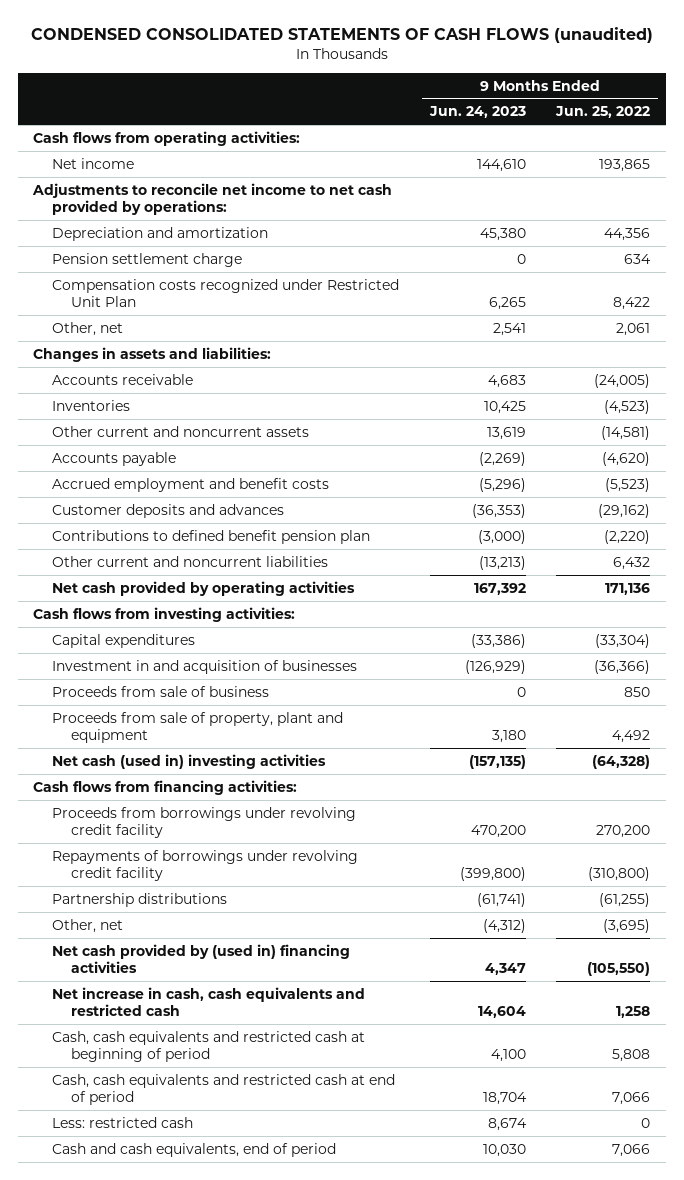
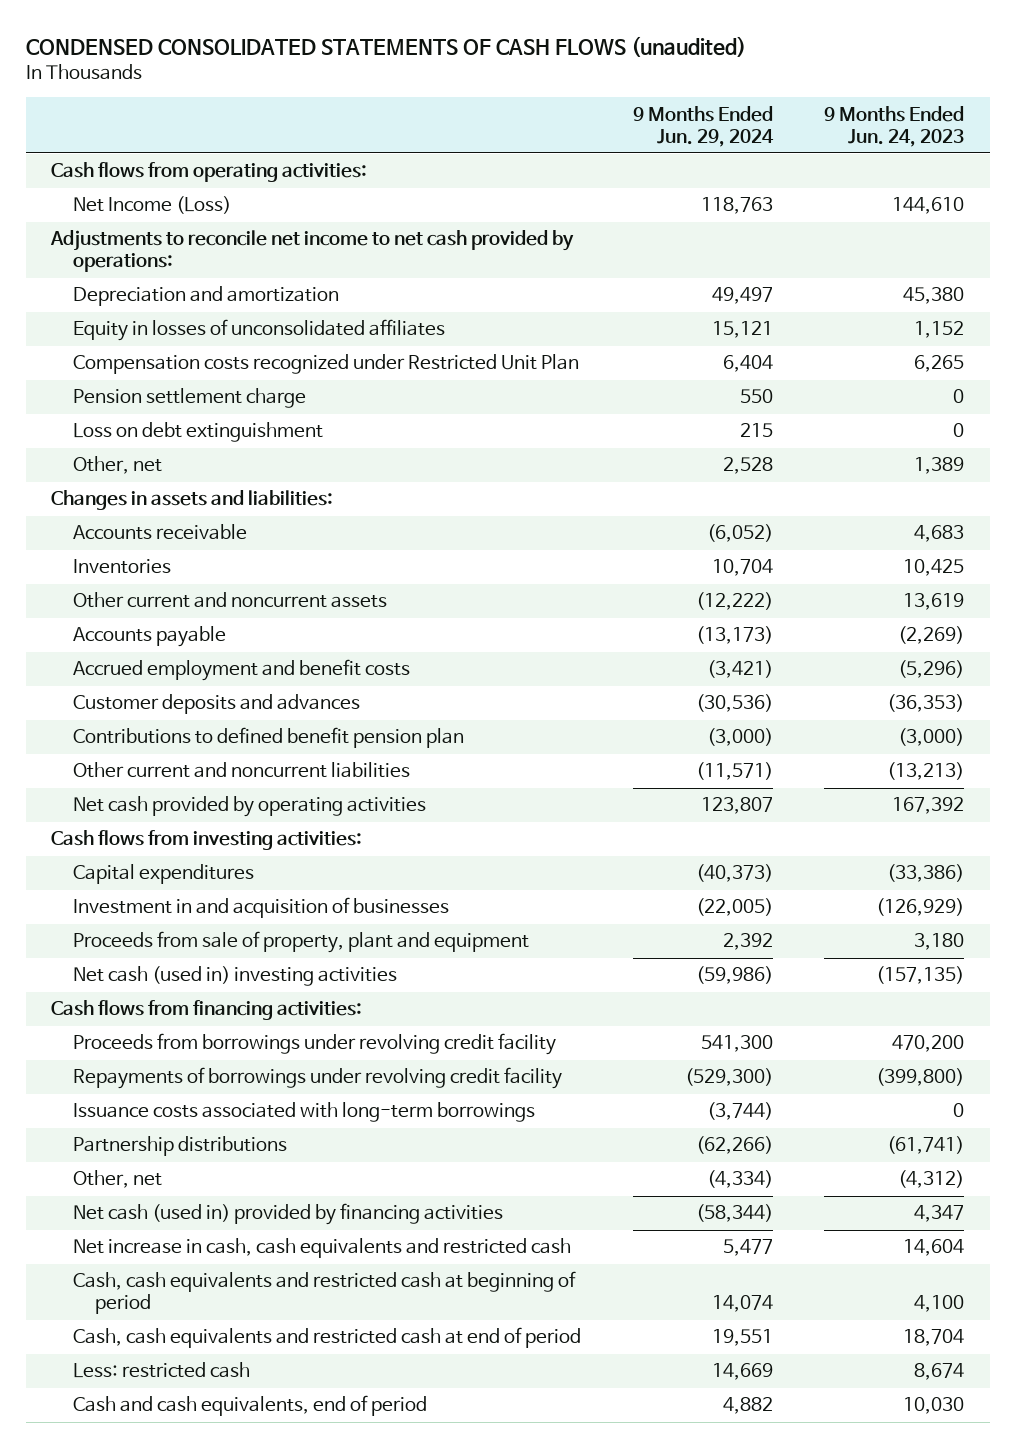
- | 9 Months Ended Jun. 24, 2023 | 9 Months Ended Jun. 25, 2022
+ | 9 Months Ended Jun. 29, 2024 | 9 Months Ended Jun. 24, 2023
- Net income | 144,610 | 193,865
+ Net Income (Loss) | 118,763 | 144,610
+ Equity in losses of unconsolidated affiliates | 15,121 | 1,152
- Other, net | 2,541 | 2,061
moved down: Pension settlement charge | 550 | 0
+ Loss on debt extinguishment | 215 | 0
+ Other, net | 2,528 | 1,389
- Proceeds from sale of business | 0 | 850
+ Issuance costs associated with long-term borrowings | (3,744) | 0
- Net cash provided by (used in) financing activities | 4,347 | (105,550)
+ Net cash (used in) provided by financing activities | (58,344) | 4,347

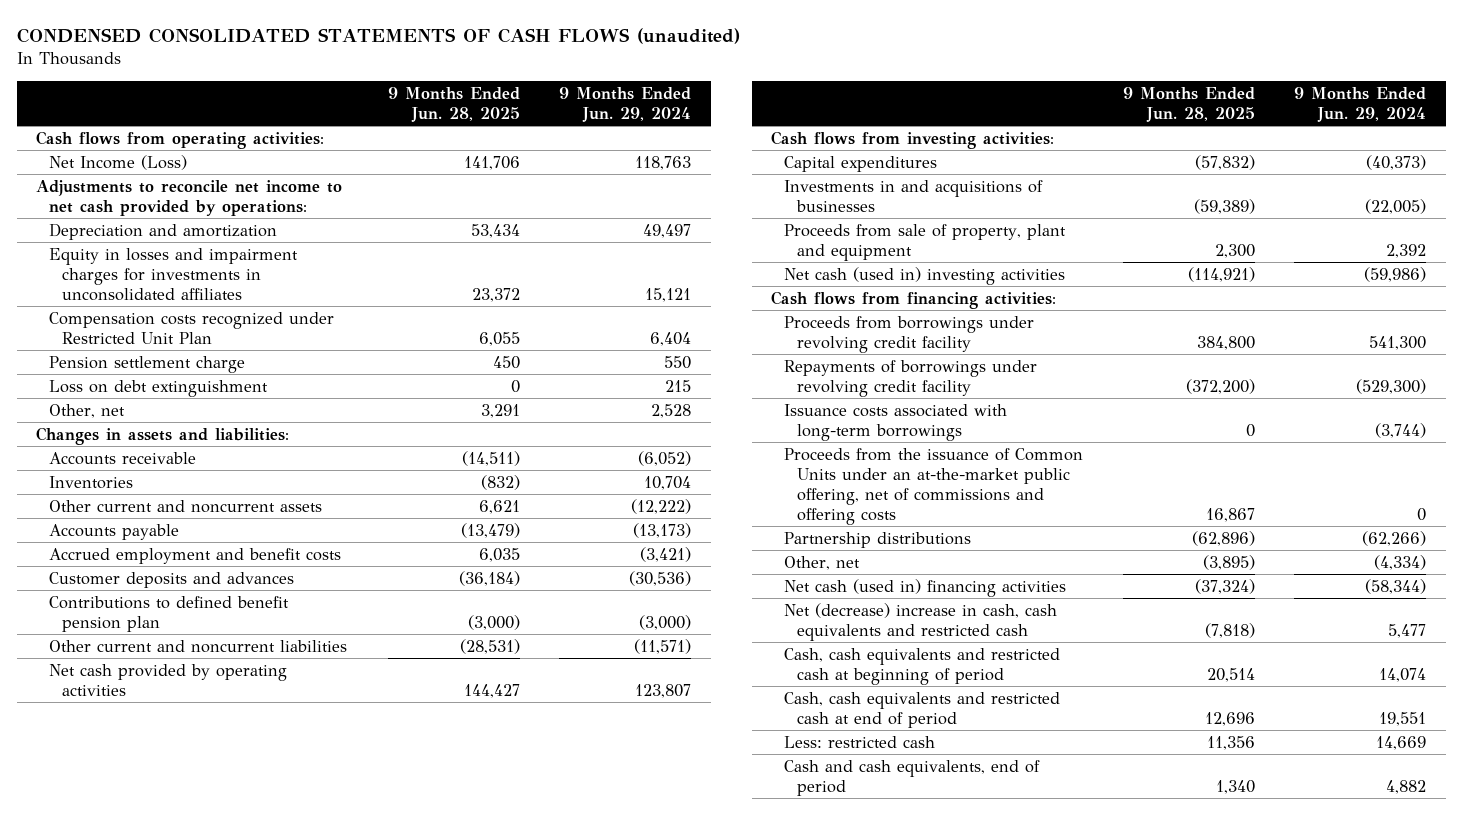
- | 9 Months Ended Jun. 29, 2024 | 9 Months Ended Jun. 24, 2023
+ | 9 Months Ended Jun. 28, 2025 | 9 Months Ended Jun. 29, 2024
- Equity in losses of unconsolidated affiliates | 15,121 | 1,152
+ Equity in losses and impairment charges for investments in unconsolidated affiliates | 23,372 | 15,121
- Investment in and acquisition of businesses | (22,005) | (126,929)
+ Investments in and acquisitions of businesses | (59,389) | (22,005)
+ Proceeds from the issuance of Common Units under an at-the-market public offering, net of commissions and offering costs | 16,867 | 0
- Net cash (used in) provided by financing activities | (58,344) | 4,347
- Net increase in cash, cash equivalents and restricted cash | 5,477 | 14,604
+ Net cash (used in) financing activities | (37,324) | (58,344)
+ Net (decrease) increase in cash, cash equivalents and restricted cash | (7,818) | 5,477

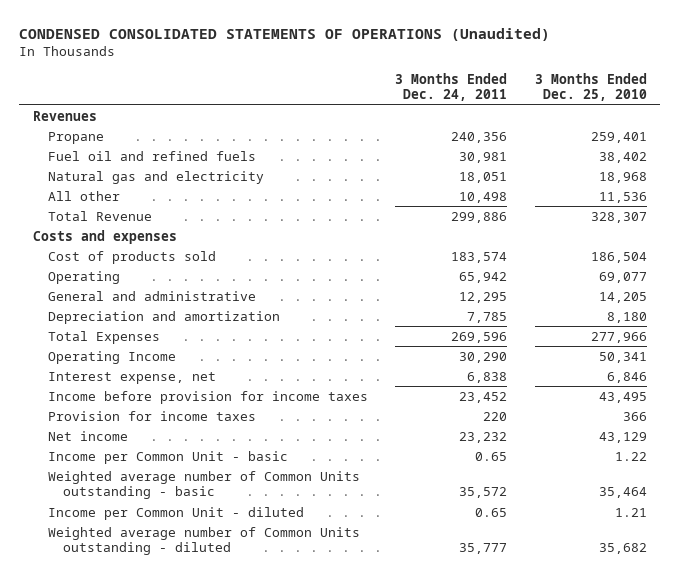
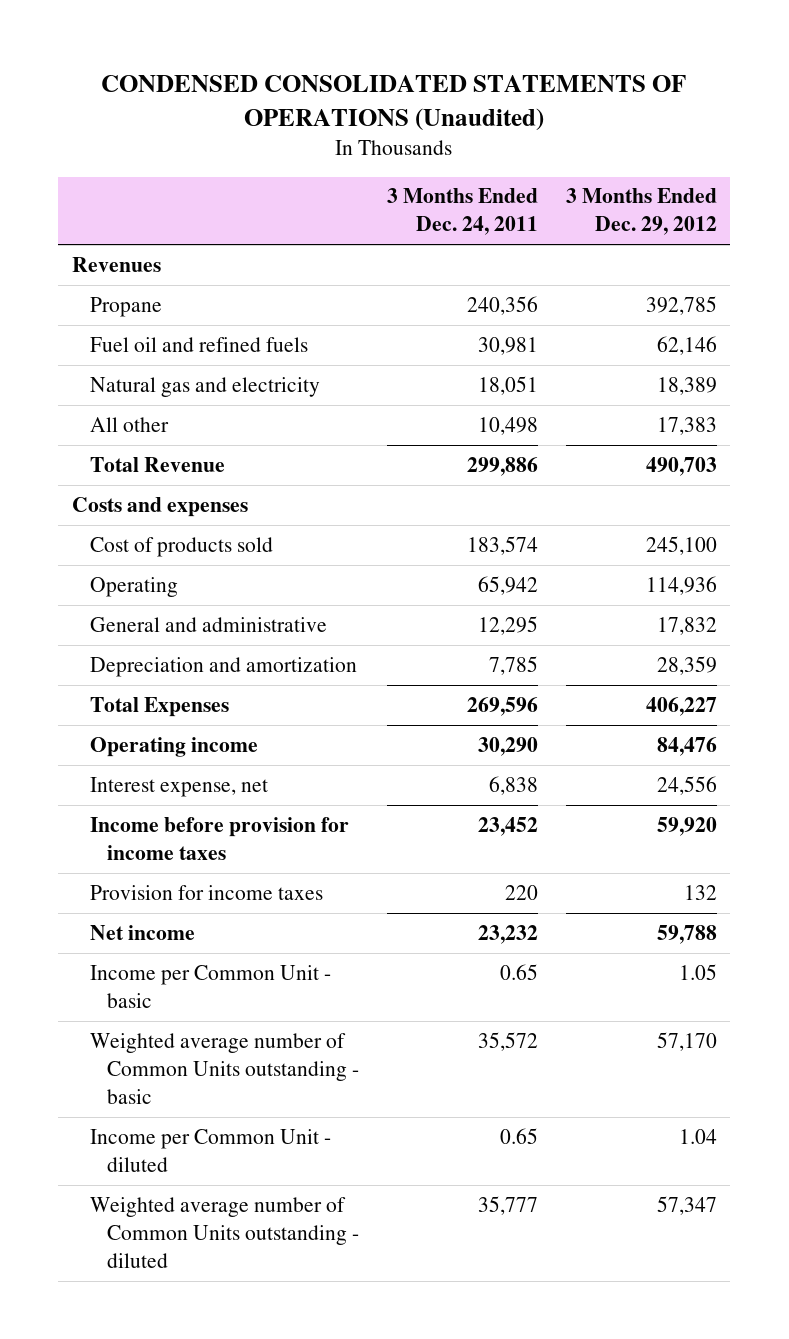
- | 3 Months Ended Dec. 24, 2011 | 3 Months Ended Dec. 25, 2010
+ | 3 Months Ended Dec. 24, 2011 | 3 Months Ended Dec. 29, 2012
- Operating Income | 30,290 | 50,341
+ Operating income | 30,290 | 84,476

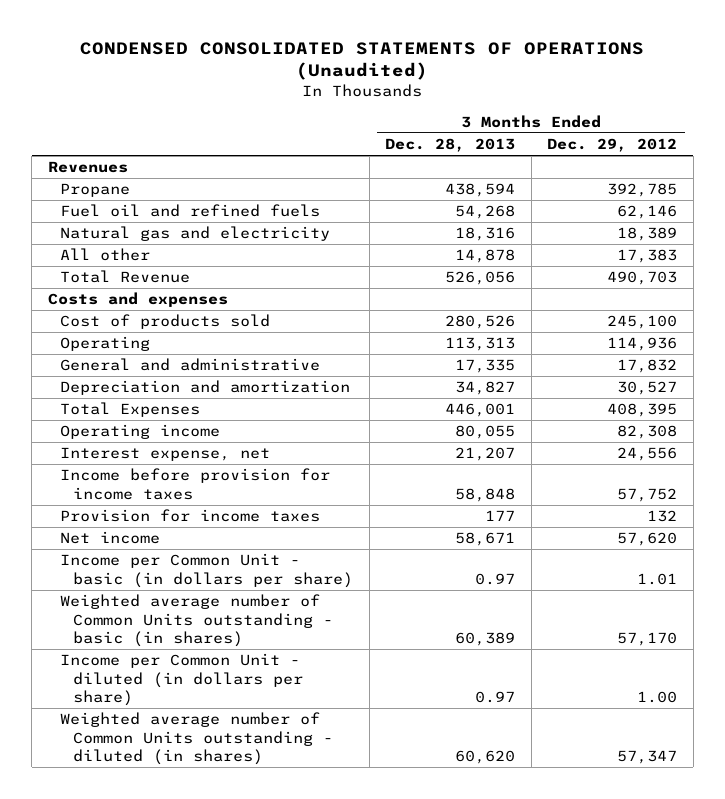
- | 3 Months Ended Dec. 24, 2011 | 3 Months Ended Dec. 29, 2012
+ | 3 Months Ended Dec. 28, 2013 | 3 Months Ended Dec. 29, 2012
- Depreciation and amortization | 7,785 | 28,359
- Total Expenses | 269,596 | 406,227
- Operating income | 30,290 | 84,476
+ Depreciation and amortization | 34,827 | 30,527
+ Total Expenses | 446,001 | 408,395
+ Operating income | 80,055 | 82,308
- Income before provision for income taxes | 23,452 | 59,920
+ Income before provision for income taxes | 58,848 | 57,752
- Net income | 23,232 | 59,788
- Income per Common Unit - basic | 0.65 | 1.05
- Weighted average number of Common Units outstanding - basic | 35,572 | 57,170
- Income per Common Unit - diluted | 0.65 | 1.04
- Weighted average number of Common Units outstanding - diluted | 35,777 | 57,347
+ Net income | 58,671 | 57,620
+ Income per Common Unit - basic (in dollars per share) | 0.97 | 1.01
+ Weighted average number of Common Units outstanding - basic (in shares) | 60,389 | 57,170
+ Income per Common Unit - diluted (in dollars per share) | 0.97 | 1.00
+ Weighted average number of Common Units outstanding - diluted (in shares) | 60,620 | 57,347

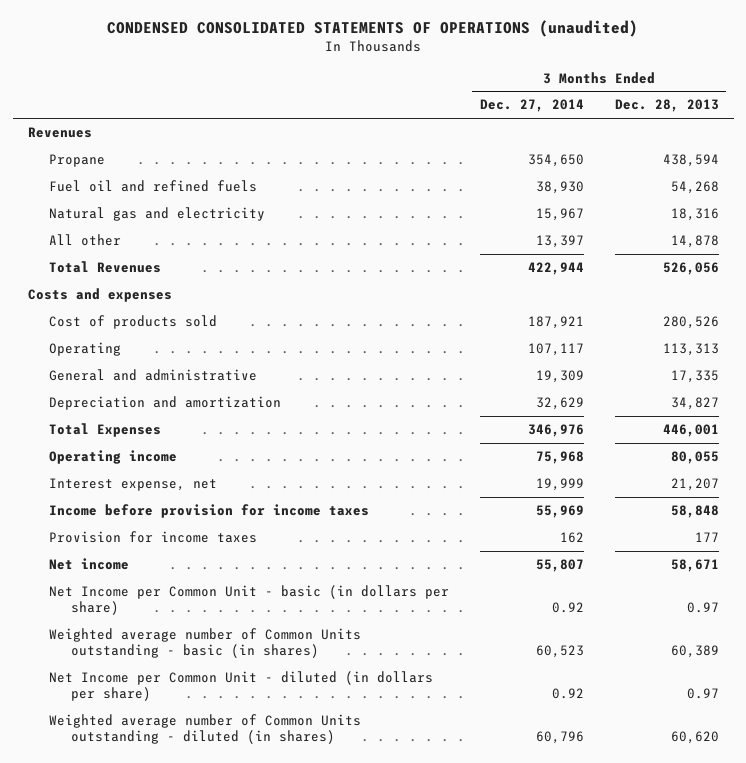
- CONDENSED CONSOLIDATED STATEMENTS OF OPERATIONS (Unaudited)
+ CONDENSED CONSOLIDATED STATEMENTS OF OPERATIONS (unaudited)
- | 3 Months Ended Dec. 28, 2013 | 3 Months Ended Dec. 29, 2012
+ | 3 Months Ended Dec. 27, 2014 | 3 Months Ended Dec. 28, 2013
- Total Revenue | 526,056 | 490,703
+ Total Revenues | 422,944 | 526,056
- Income per Common Unit - basic (in dollars per share) | 0.97 | 1.01
+ Net Income per Common Unit - basic (in dollars per share) | 0.92 | 0.97
- Income per Common Unit - diluted (in dollars per share) | 0.97 | 1.00
+ Net Income per Common Unit - diluted (in dollars per share) | 0.92 | 0.97

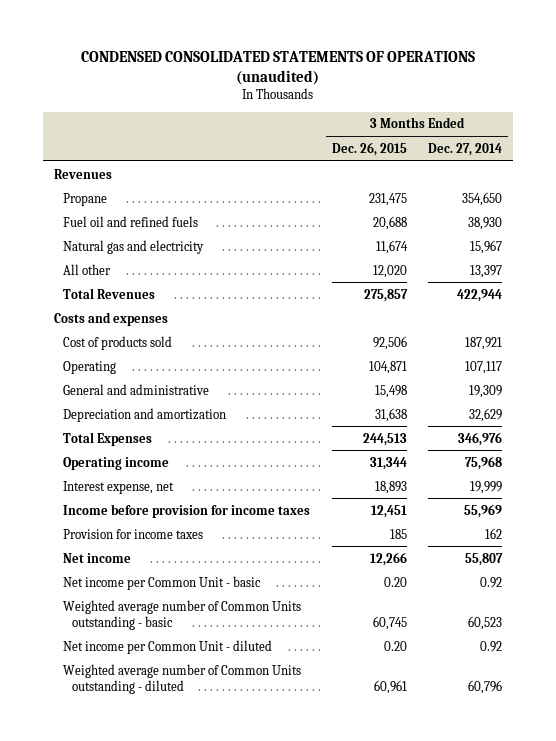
- | 3 Months Ended Dec. 27, 2014 | 3 Months Ended Dec. 28, 2013
+ | 3 Months Ended Dec. 26, 2015 | 3 Months Ended Dec. 27, 2014
- Net Income per Common Unit - basic (in dollars per share) | 0.92 | 0.97
- Weighted average number of Common Units outstanding - basic (in shares) | 60,523 | 60,389
- Net Income per Common Unit - diluted (in dollars per share) | 0.92 | 0.97
- Weighted average number of Common Units outstanding - diluted (in shares) | 60,796 | 60,620
+ Net income per Common Unit - basic | 0.20 | 0.92
+ Weighted average number of Common Units outstanding - basic | 60,745 | 60,523
+ Net income per Common Unit - diluted | 0.20 | 0.92
+ Weighted average number of Common Units outstanding - diluted | 60,961 | 60,796

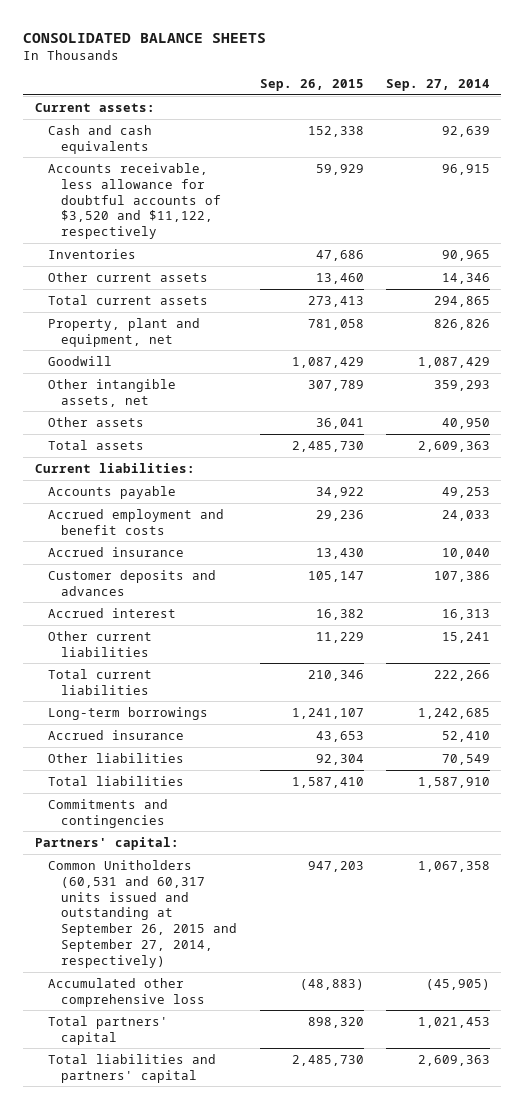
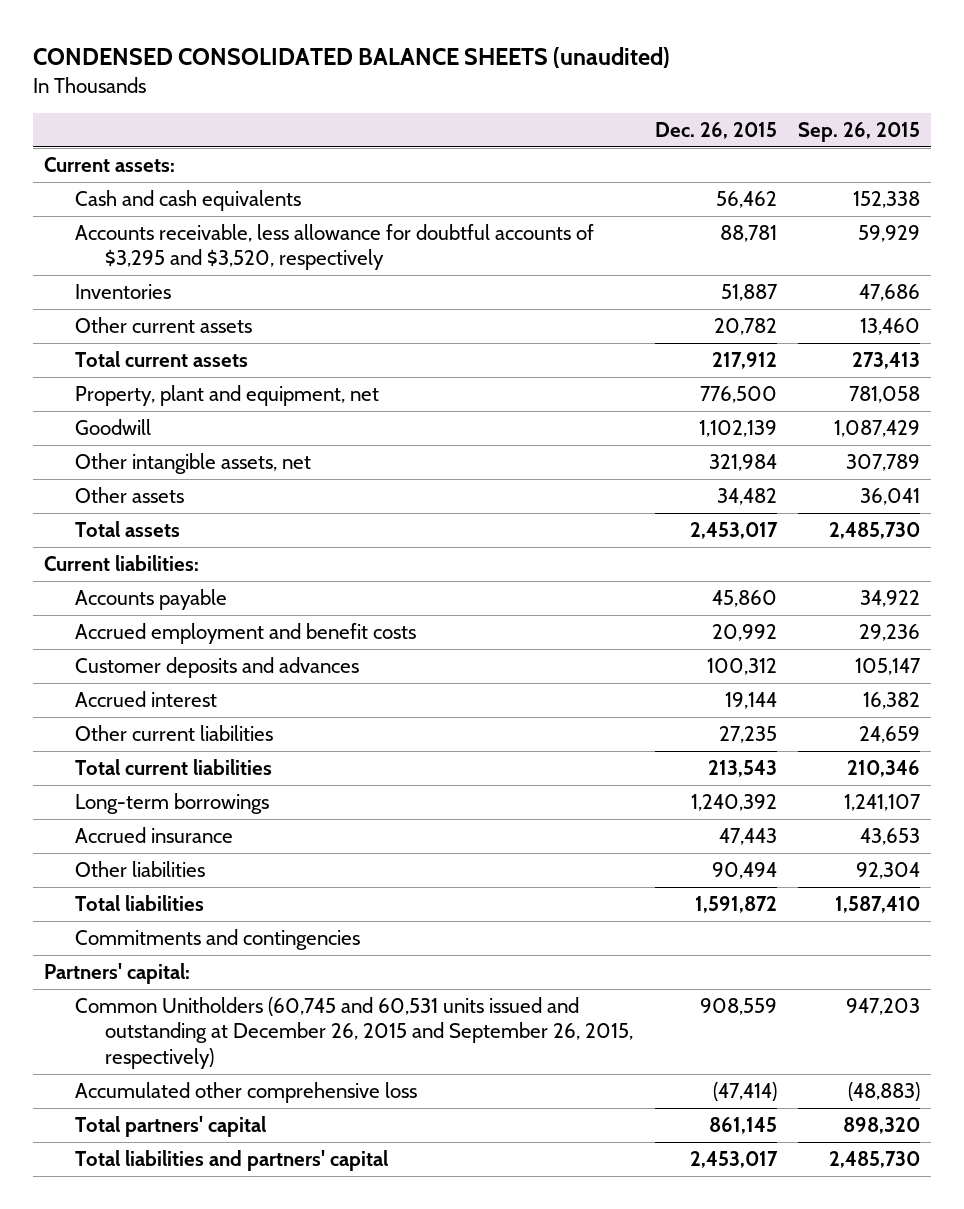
- CONSOLIDATED BALANCE SHEETS
+ CONDENSED CONSOLIDATED BALANCE SHEETS (unaudited)
- | Sep. 26, 2015 | Sep. 27, 2014
+ | Dec. 26, 2015 | Sep. 26, 2015
- Accounts receivable, less allowance for doubtful accounts of $3,520 and $11,122, respectively | 59,929 | 96,915
+ Accounts receivable, less allowance for doubtful accounts of $3,295 and $3,520, respectively | 88,781 | 59,929
- Accrued insurance | 13,430 | 10,040
- Other current liabilities | 11,229 | 15,241
+ Other current liabilities | 27,235 | 24,659
- Common Unitholders (60,531 and 60,317 units issued and outstanding at September 26, 2015 and September 27, 2014, respectively) | 947,203 | 1,067,358
+ Common Unitholders (60,745 and 60,531 units issued and outstanding at December 26, 2015 and September 26, 2015, respectively) | 908,559 | 947,203

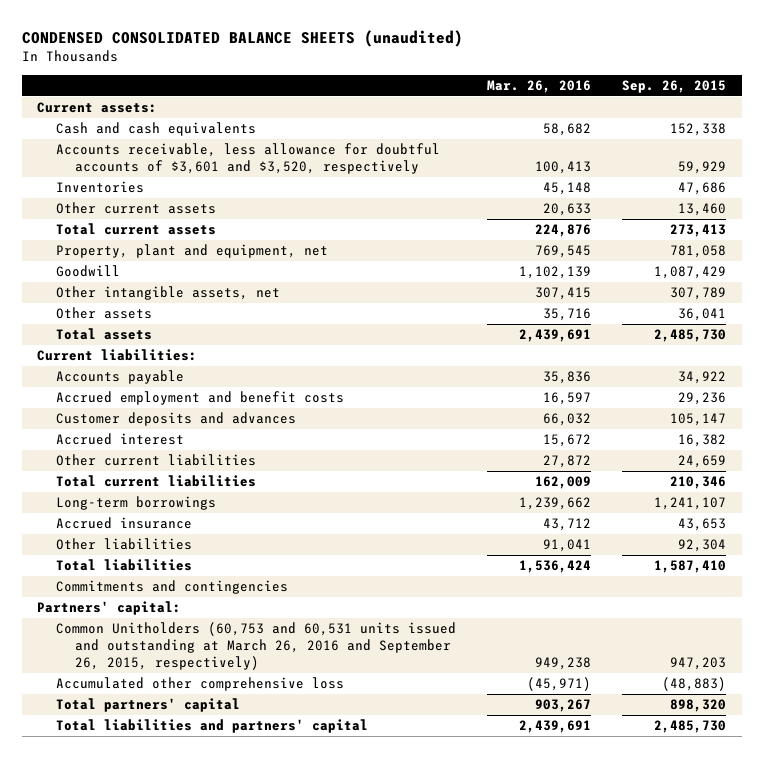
- | Dec. 26, 2015 | Sep. 26, 2015
+ | Mar. 26, 2016 | Sep. 26, 2015
- Accounts receivable, less allowance for doubtful accounts of $3,295 and $3,520, respectively | 88,781 | 59,929
+ Accounts receivable, less allowance for doubtful accounts of $3,601 and $3,520, respectively | 100,413 | 59,929
- Common Unitholders (60,745 and 60,531 units issued and outstanding at December 26, 2015 and September 26, 2015, respectively) | 908,559 | 947,203
+ Common Unitholders (60,753 and 60,531 units issued and outstanding at March 26, 2016 and September 26, 2015, respectively) | 949,238 | 947,203

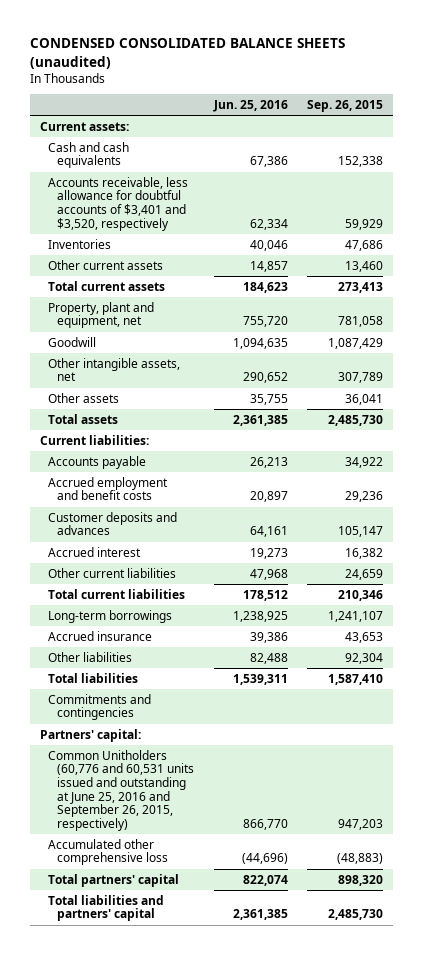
- | Mar. 26, 2016 | Sep. 26, 2015
+ | Jun. 25, 2016 | Sep. 26, 2015
- Accounts receivable, less allowance for doubtful accounts of $3,601 and $3,520, respectively | 100,413 | 59,929
+ Accounts receivable, less allowance for doubtful accounts of $3,401 and $3,520, respectively | 62,334 | 59,929
- Common Unitholders (60,753 and 60,531 units issued and outstanding at March 26, 2016 and September 26, 2015, respectively) | 949,238 | 947,203
+ Common Unitholders (60,776 and 60,531 units issued and outstanding at June 25, 2016 and September 26, 2015, respectively) | 866,770 | 947,203

